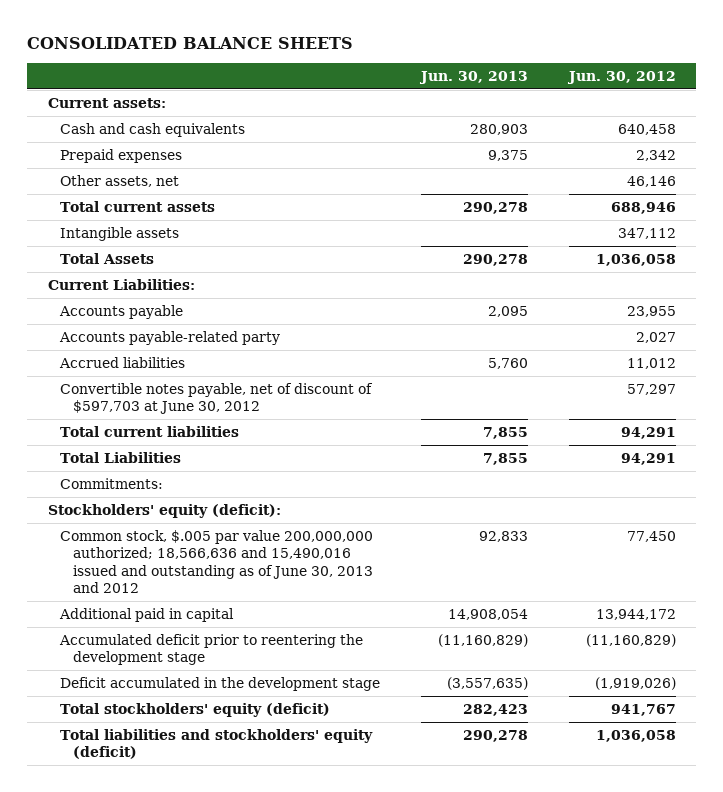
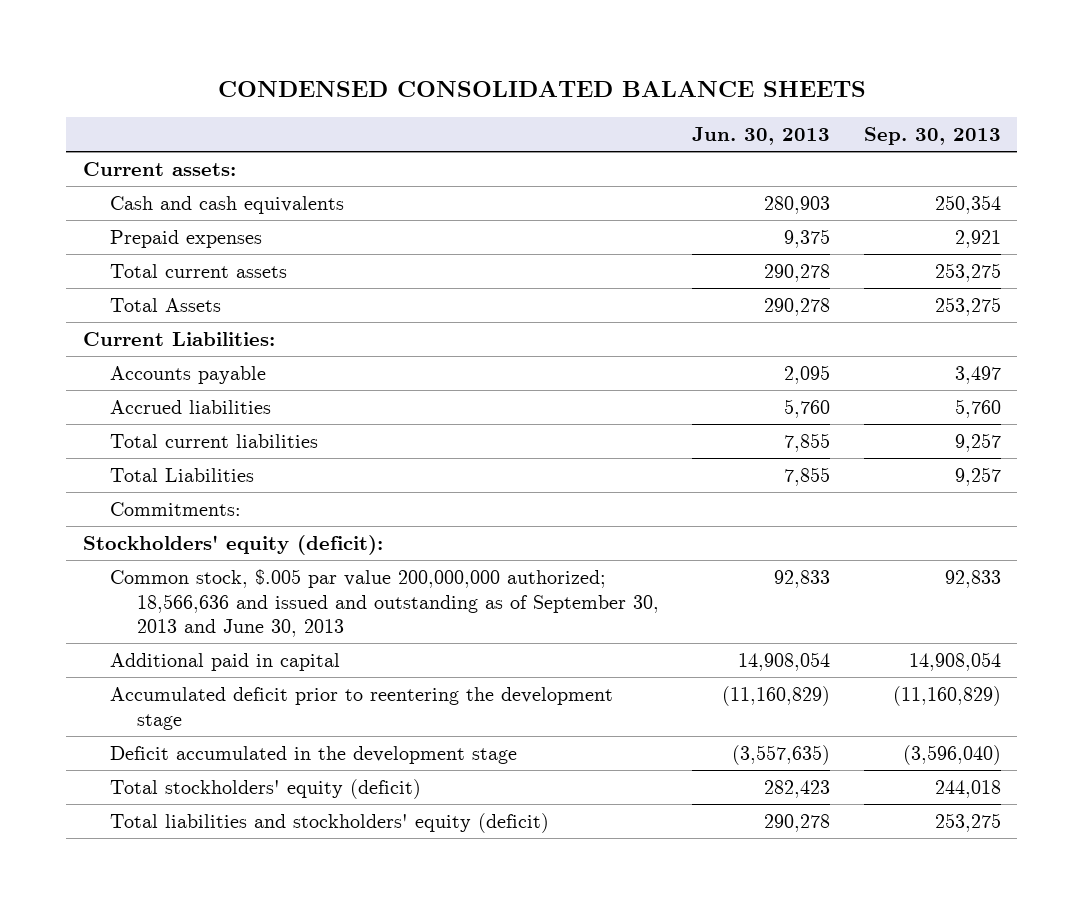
- CONSOLIDATED BALANCE SHEETS
+ CONDENSED CONSOLIDATED BALANCE SHEETS
- | Jun. 30, 2013 | Jun. 30, 2012
+ | Jun. 30, 2013 | Sep. 30, 2013
- Other assets, net | | 46,146
- Intangible assets | | 347,112
- Accounts payable-related party | | 2,027
- Convertible notes payable, net of discount of $597,703 at June 30, 2012 | | 57,297
- Common stock, $.005 par value 200,000,000 authorized; 18,566,636 and 15,490,016 issued and outstanding as of June 30, 2013 and 2012 | 92,833 | 77,450
+ Common stock, $.005 par value 200,000,000 authorized; 18,566,636 and issued and outstanding as of September 30, 2013 and June 30, 2013 | 92,833 | 92,833

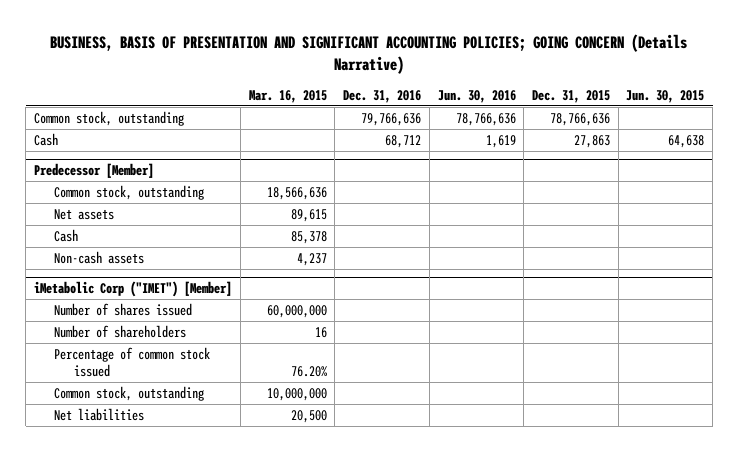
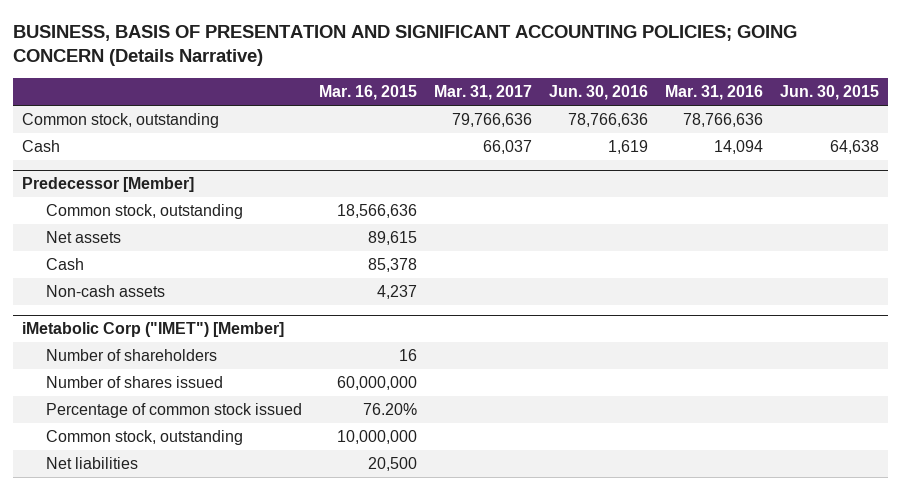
- | Mar. 16, 2015 | Dec. 31, 2016 | Jun. 30, 2016 | Dec. 31, 2015 | Jun. 30, 2015
+ | Mar. 16, 2015 | Mar. 31, 2017 | Jun. 30, 2016 | Mar. 31, 2016 | Jun. 30, 2015
@ iMetabolic Corp ("IMET") [Member]
moved down: Number of shares issued | 60,000,000 | | | |

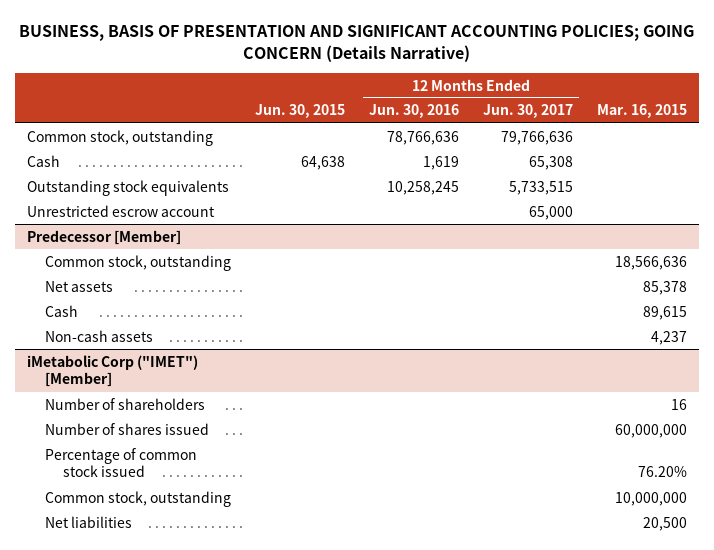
- | Mar. 16, 2015 | Mar. 31, 2017 | Jun. 30, 2016 | Mar. 31, 2016 | Jun. 30, 2015
+ | Jun. 30, 2015 | 12 Months Ended Jun. 30, 2016 | 12 Months Ended Jun. 30, 2017 | Mar. 16, 2015
+ Outstanding stock equivalents | | 10,258,245 | 5,733,515 |
+ Unrestricted escrow account | | | 65,000 |
@ Predecessor [Member]
- Net assets | 89,615 | | | |
- Cash | 85,378 | | | |
+ Net assets | | | | 85,378
+ Cash | | | | 89,615

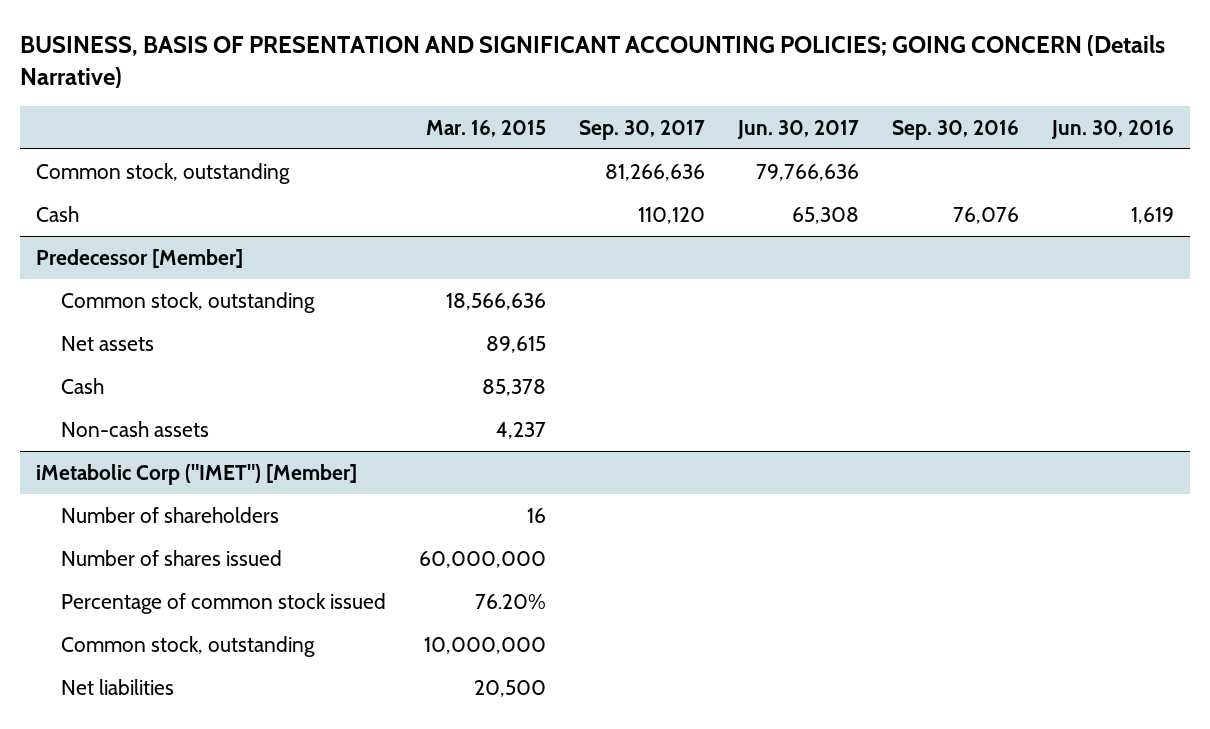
- | Jun. 30, 2015 | 12 Months Ended Jun. 30, 2016 | 12 Months Ended Jun. 30, 2017 | Mar. 16, 2015
+ | Mar. 16, 2015 | Sep. 30, 2017 | Jun. 30, 2017 | Sep. 30, 2016 | Jun. 30, 2016
- Outstanding stock equivalents | | 10,258,245 | 5,733,515 |
- Unrestricted escrow account | | | 65,000 |
@ Predecessor [Member]
- Net assets | | | | 85,378
- Cash | | | | 89,615
+ Net assets | 89,615 | | | |
+ Cash | 85,378 | | | |

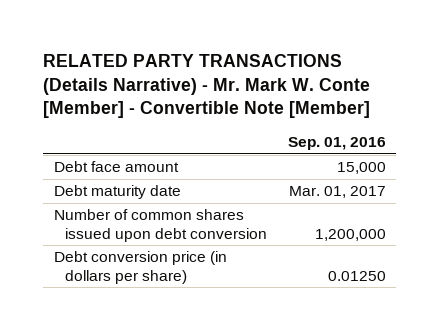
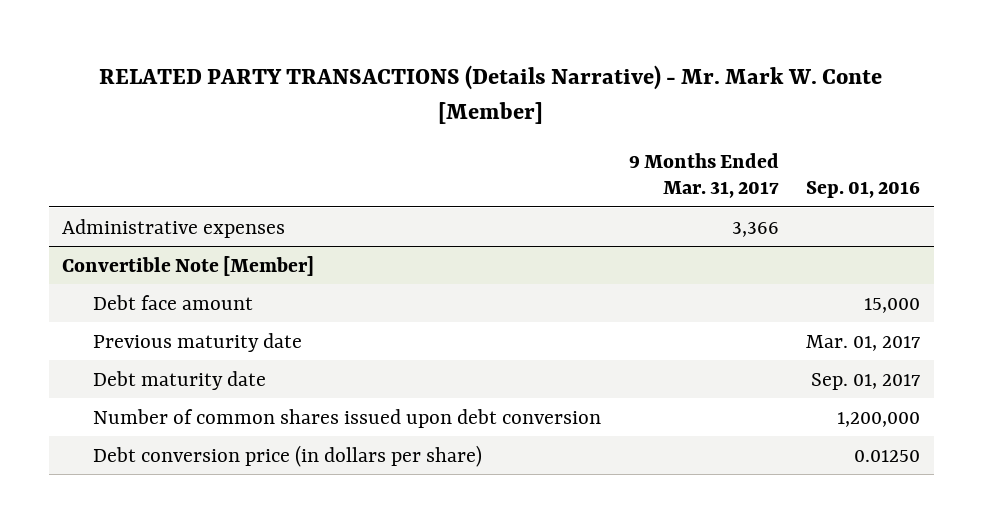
- RELATED PARTY TRANSACTIONS (Details Narrative) - Mr. Mark W. Conte [Member] - Convertible Note [Member]
+ RELATED PARTY TRANSACTIONS (Details Narrative) - Mr. Mark W. Conte [Member]
- | Sep. 01, 2016
+ | 9 Months Ended Mar. 31, 2017 | Sep. 01, 2016
+ Administrative expenses | 3,366 |
+ Convertible Note [Member]
- Debt maturity date | Mar. 01, 2017
+ Previous maturity date | | Mar. 01, 2017
+ Debt maturity date | | Sep. 01, 2017

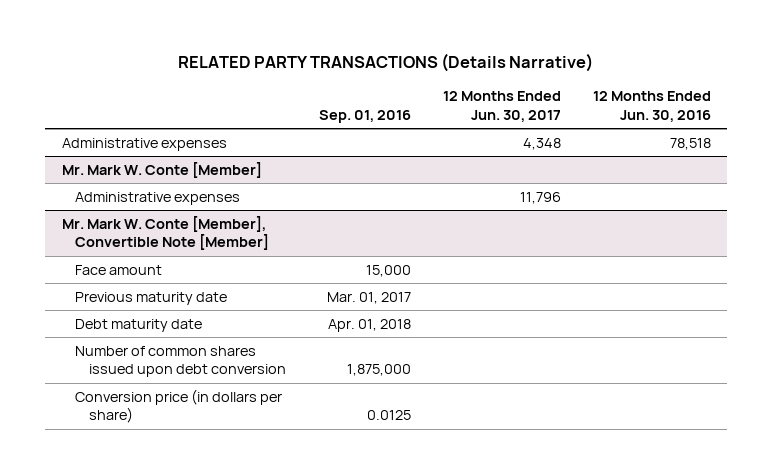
- RELATED PARTY TRANSACTIONS (Details Narrative) - Mr. Mark W. Conte [Member]
+ RELATED PARTY TRANSACTIONS (Details Narrative)
- | 9 Months Ended Mar. 31, 2017 | Sep. 01, 2016
+ | Sep. 01, 2016 | 12 Months Ended Jun. 30, 2017 | 12 Months Ended Jun. 30, 2016
- Convertible Note [Member]
- Debt face amount | | 15,000
+ Mr. Mark W. Conte [Member]
+ Administrative expenses | | 11,796 |
+ Mr. Mark W. Conte [Member], Convertible Note [Member]
+ Face amount | 15,000 | |
- Debt maturity date | | Sep. 01, 2017
- Number of common shares issued upon debt conversion | | 1,200,000
- Debt conversion price (in dollars per share) | | 0.01250
+ Debt maturity date | Apr. 01, 2018 | |
+ Number of common shares issued upon debt conversion | 1,875,000 | |
+ Conversion price (in dollars per share) | 0.0125 | |

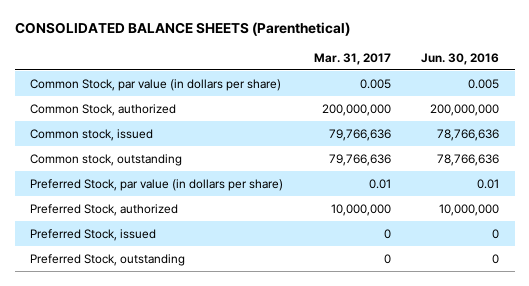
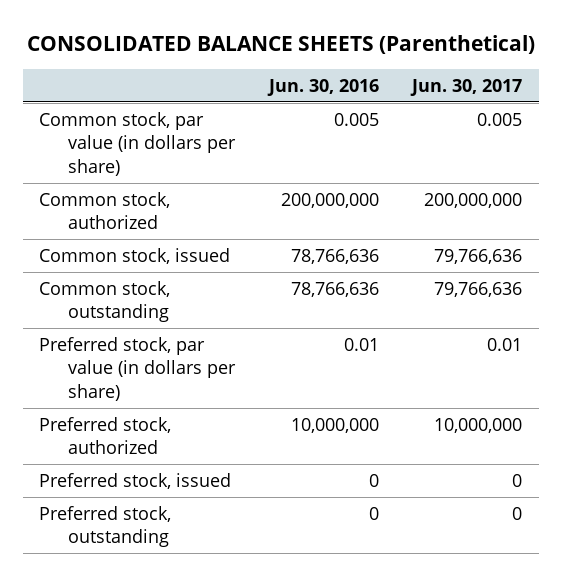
- | Mar. 31, 2017 | Jun. 30, 2016
+ | Jun. 30, 2016 | Jun. 30, 2017
- Common Stock, par value (in dollars per share) | 0.005 | 0.005
- Common Stock, authorized | 200,000,000 | 200,000,000
+ Common stock, par value (in dollars per share) | 0.005 | 0.005
+ Common stock, authorized | 200,000,000 | 200,000,000
- Preferred Stock, par value (in dollars per share) | 0.01 | 0.01
- Preferred Stock, authorized | 10,000,000 | 10,000,000
- Preferred Stock, issued | 0 | 0
- Preferred Stock, outstanding | 0 | 0
+ Preferred stock, par value (in dollars per share) | 0.01 | 0.01
+ Preferred stock, authorized | 10,000,000 | 10,000,000
+ Preferred stock, issued | 0 | 0
+ Preferred stock, outstanding | 0 | 0

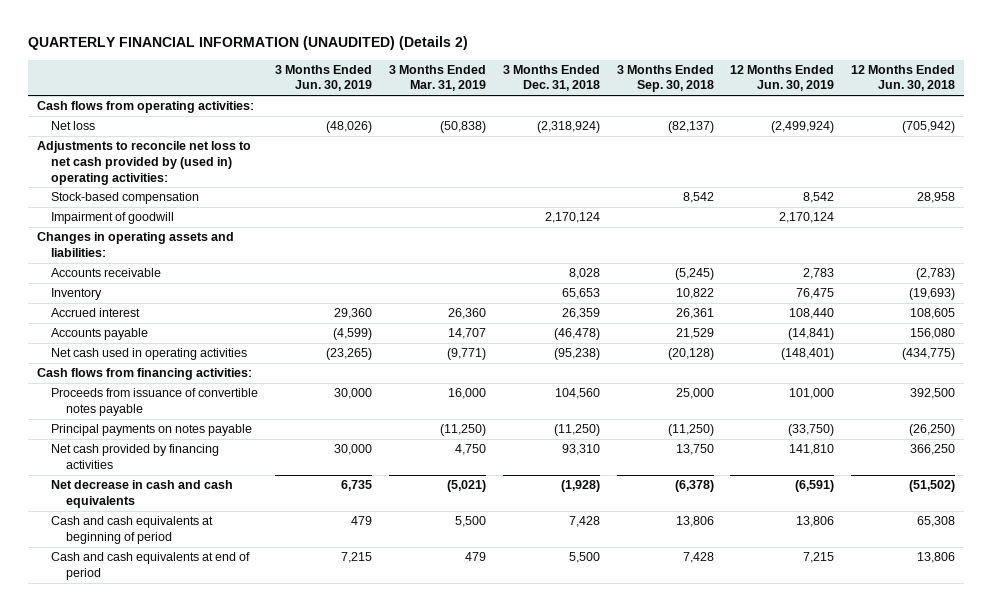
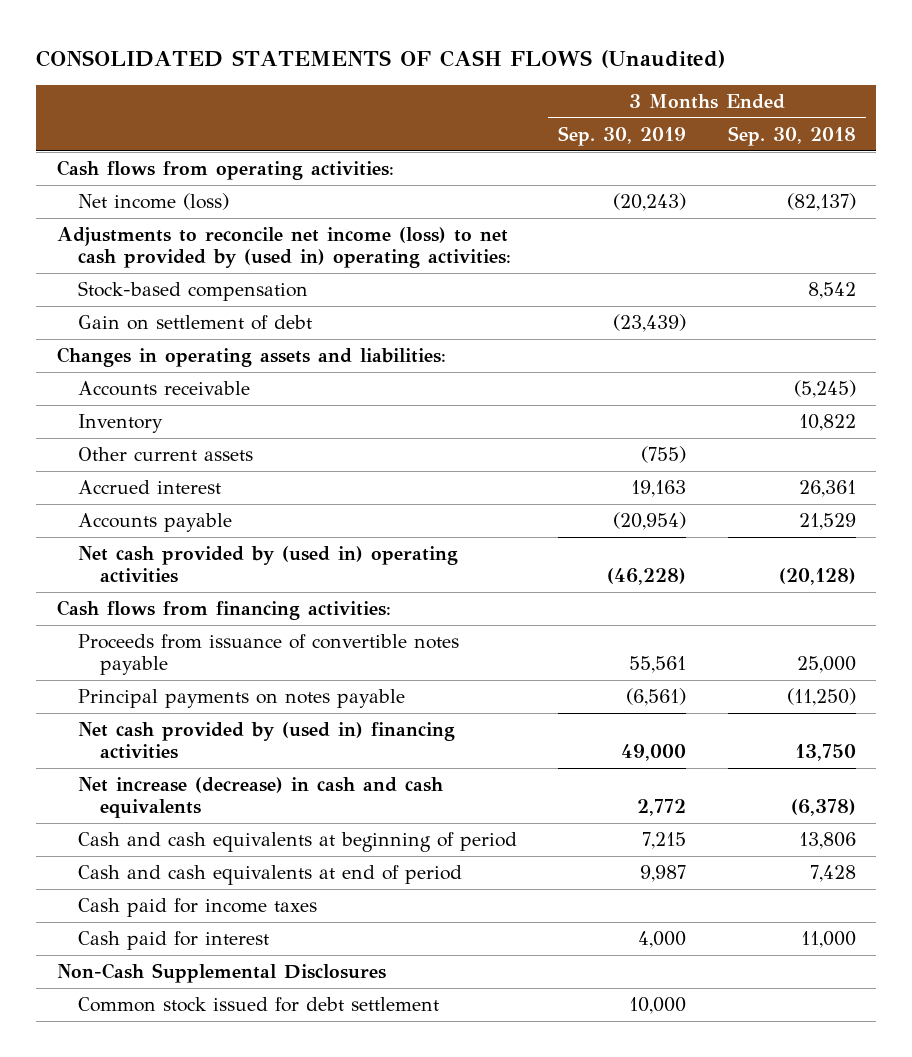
- QUARTERLY FINANCIAL INFORMATION (UNAUDITED) (Details 2)
+ CONSOLIDATED STATEMENTS OF CASH FLOWS (Unaudited)
- | 3 Months Ended Jun. 30, 2019 | 3 Months Ended Mar. 31, 2019 | 3 Months Ended Dec. 31, 2018 | 3 Months Ended Sep. 30, 2018 | 12 Months Ended Jun. 30, 2019 | 12 Months Ended Jun. 30, 2018
+ | 3 Months Ended Sep. 30, 2019 | 3 Months Ended Sep. 30, 2018
- Net loss | (48,026) | (50,838) | (2,318,924) | (82,137) | (2,499,924) | (705,942)
- Adjustments to reconcile net loss to net cash provided by (used in) operating activities:
+ Net income (loss) | (20,243) | (82,137)
+ Adjustments to reconcile net income (loss) to net cash provided by (used in) operating activities:
- Impairment of goodwill | | | 2,170,124 | | 2,170,124 |
+ Gain on settlement of debt | (23,439) |
+ Other current assets | (755) |
- Net cash used in operating activities | (23,265) | (9,771) | (95,238) | (20,128) | (148,401) | (434,775)
+ Net cash provided by (used in) operating activities | (46,228) | (20,128)
- Net cash provided by financing activities | 30,000 | 4,750 | 93,310 | 13,750 | 141,810 | 366,250
- Net decrease in cash and cash equivalents | 6,735 | (5,021) | (1,928) | (6,378) | (6,591) | (51,502)
+ Net cash provided by (used in) financing activities | 49,000 | 13,750
+ Net increase (decrease) in cash and cash equivalents | 2,772 | (6,378)
+ Cash paid for income taxes
+ Cash paid for interest | 4,000 | 11,000
+ Non-Cash Supplemental Disclosures
+ Common stock issued for debt settlement | 10,000 |

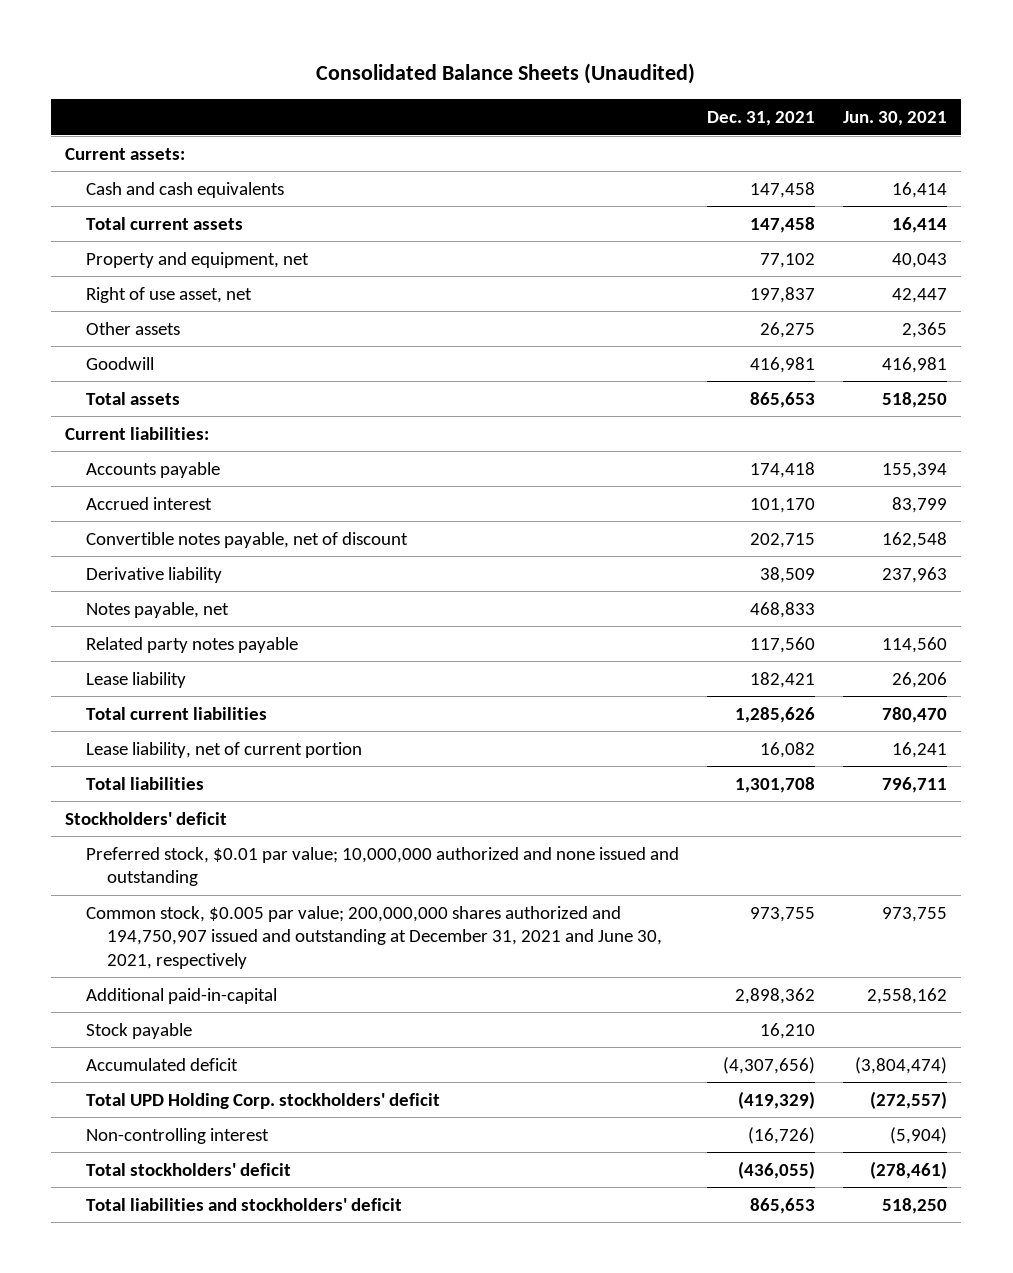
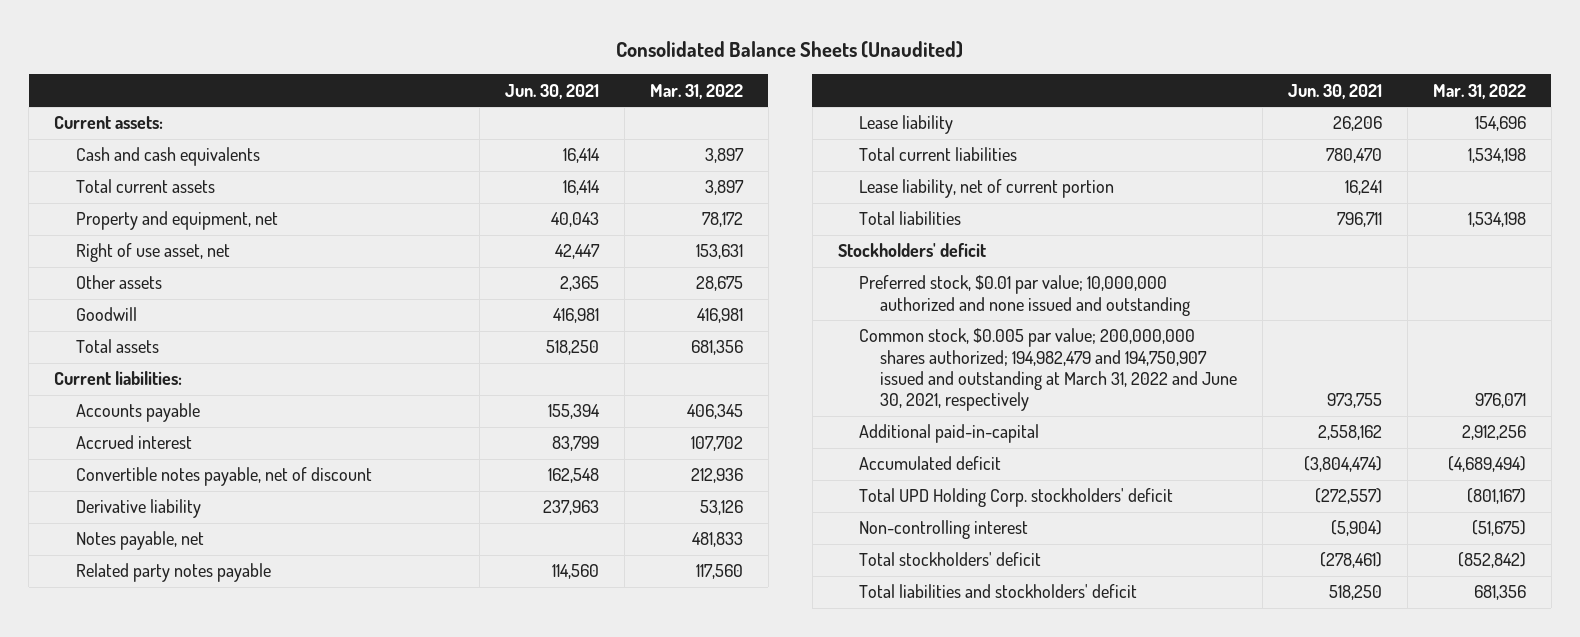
- | Dec. 31, 2021 | Jun. 30, 2021
+ | Jun. 30, 2021 | Mar. 31, 2022
- Common stock, $0.005 par value; 200,000,000 shares authorized and 194,750,907 issued and outstanding at December 31, 2021 and June 30, 2021, respectively | 973,755 | 973,755
+ Common stock, $0.005 par value; 200,000,000 shares authorized; 194,982,479 and 194,750,907 issued and outstanding at March 31, 2022 and June 30, 2021, respectively | 973,755 | 976,071
- Stock payable | 16,210 |

